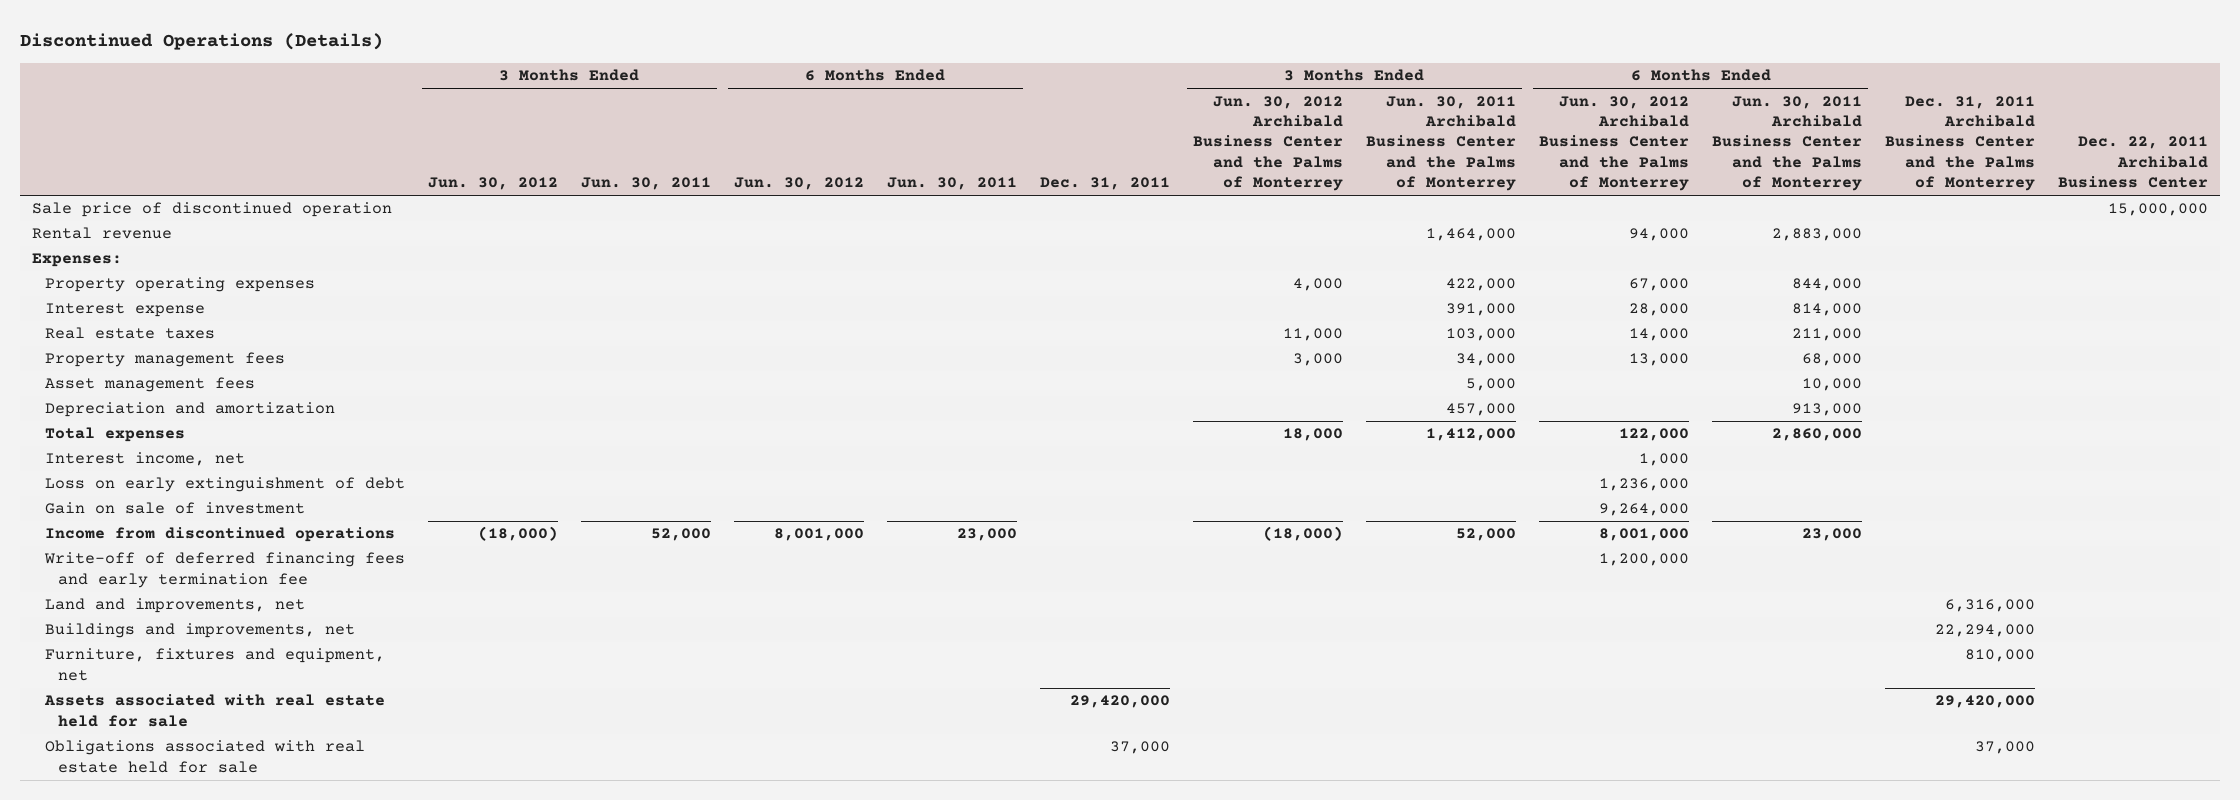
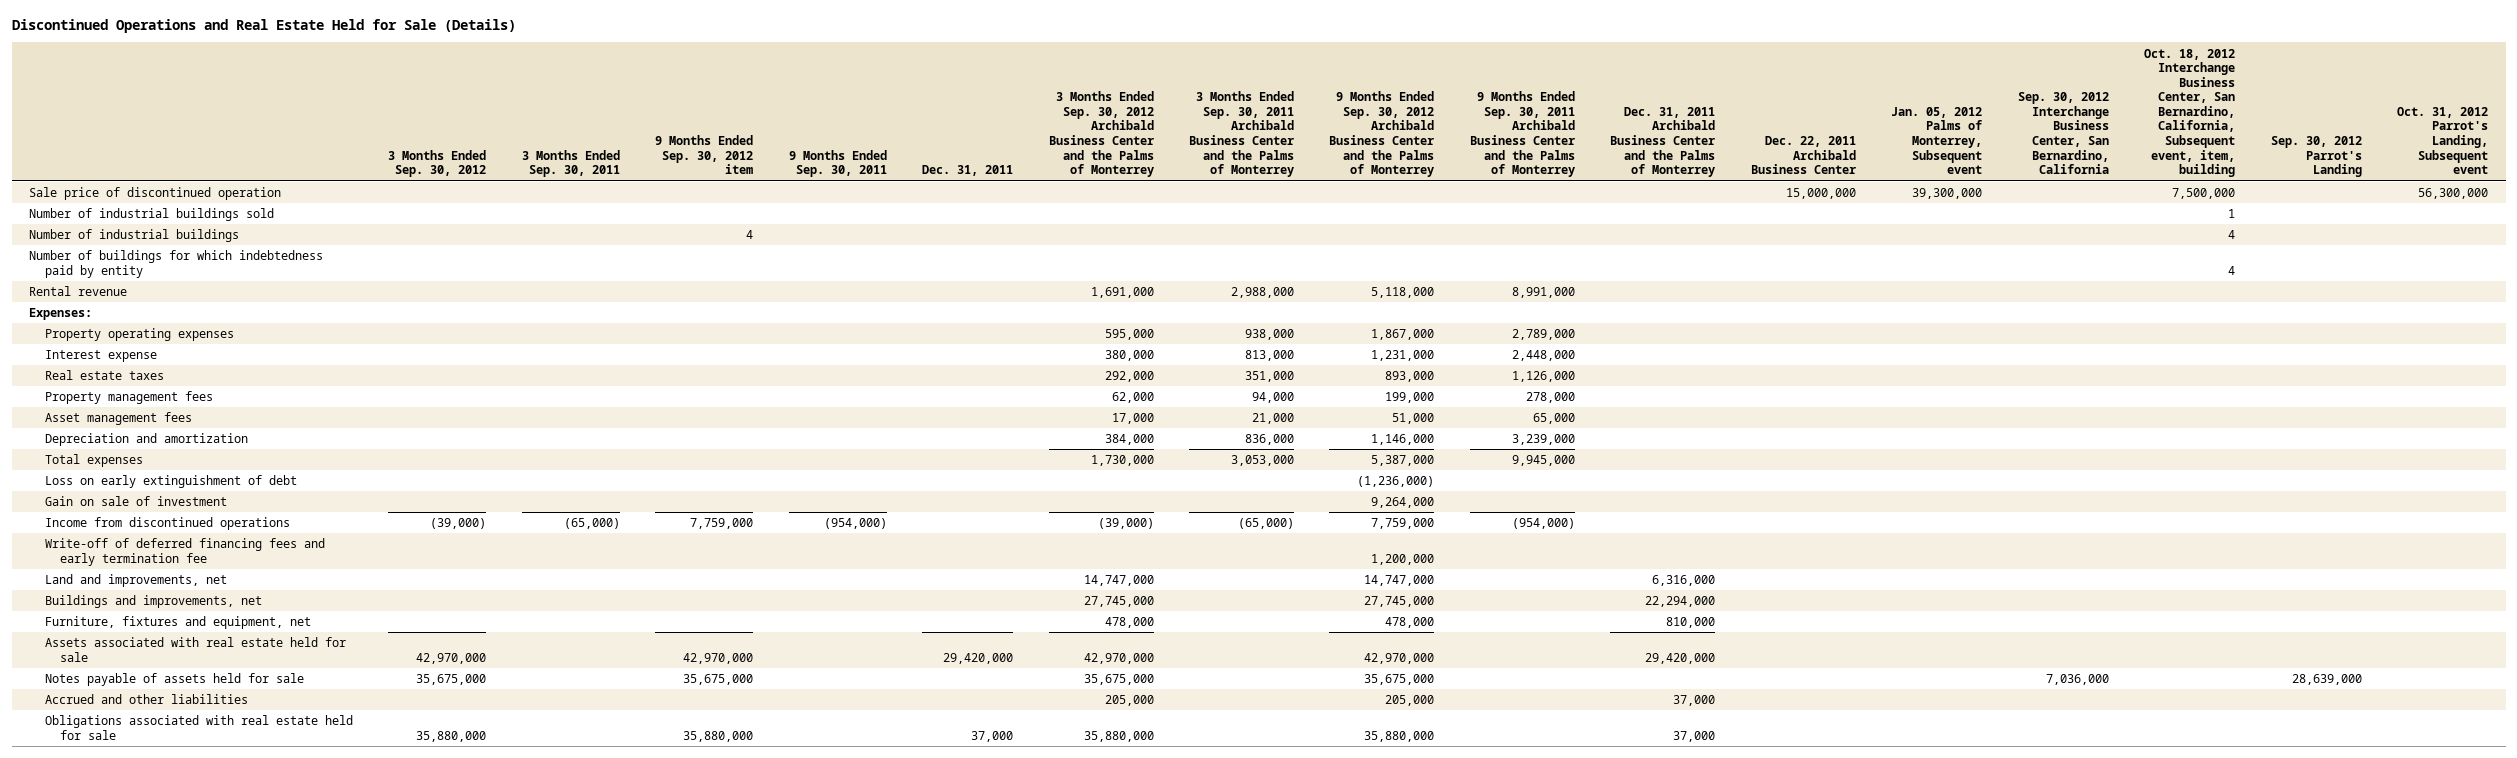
- Discontinued Operations (Details)
+ Discontinued Operations and Real Estate Held for Sale (Details)
- | 3 Months Ended Jun. 30, 2012 | 3 Months Ended Jun. 30, 2011 | 6 Months Ended Jun. 30, 2012 | 6 Months Ended Jun. 30, 2011 | Dec. 31, 2011 | 3 Months Ended Jun. 30, 2012 Archibald Business Center and the Palms of Monterrey | 3 Months Ended Jun. 30, 2011 Archibald Business Center and the Palms of Monterrey | 6 Months Ended Jun. 30, 2012 Archibald Business Center and the Palms of Monterrey | 6 Months Ended Jun. 30, 2011 Archibald Business Center and the Palms of Monterrey | Dec. 31, 2011 Archibald Business Center and the Palms of Monterrey | Dec. 22, 2011 Archibald Business Center
+ | 3 Months Ended Sep. 30, 2012 | 3 Months Ended Sep. 30, 2011 | 9 Months Ended Sep. 30, 2012 item | 9 Months Ended Sep. 30, 2011 | Dec. 31, 2011 | 3 Months Ended Sep. 30, 2012 Archibald Business Center and the Palms of Monterrey | 3 Months Ended Sep. 30, 2011 Archibald Business Center and the Palms of Monterrey | 9 Months Ended Sep. 30, 2012 Archibald Business Center and the Palms of Monterrey | 9 Months Ended Sep. 30, 2011 Archibald Business Center and the Palms of Monterrey | Dec. 31, 2011 Archibald Business Center and the Palms of Monterrey | Dec. 22, 2011 Archibald Business Center | Jan. 05, 2012 Palms of Monterrey, Subsequent event | Sep. 30, 2012 Interchange Business Center, San Bernardino, California | Oct. 18, 2012 Interchange Business Center, San Bernardino, California, Subsequent event, item, building | Sep. 30, 2012 Parrot's Landing | Oct. 31, 2012 Parrot's Landing, Subsequent event
+ Number of industrial buildings sold | | | | | | | | | | | | | | 1 | |
+ Number of industrial buildings | | | 4 | | | | | | | | | | | 4 | |
+ Number of buildings for which indebtedness paid by entity | | | | | | | | | | | | | | 4 | |
- Interest income, net | | | | | | | | 1,000 | | |
+ Notes payable of assets held for sale | 35,675,000 | | 35,675,000 | | | 35,675,000 | | 35,675,000 | | | | | 7,036,000 | | 28,639,000 |
+ Accrued and other liabilities | | | | | | 205,000 | | 205,000 | | 37,000 | | | | | |

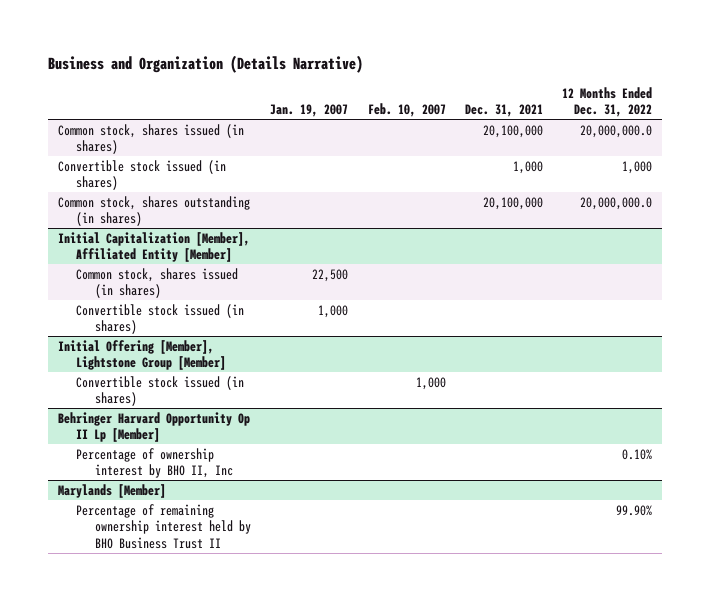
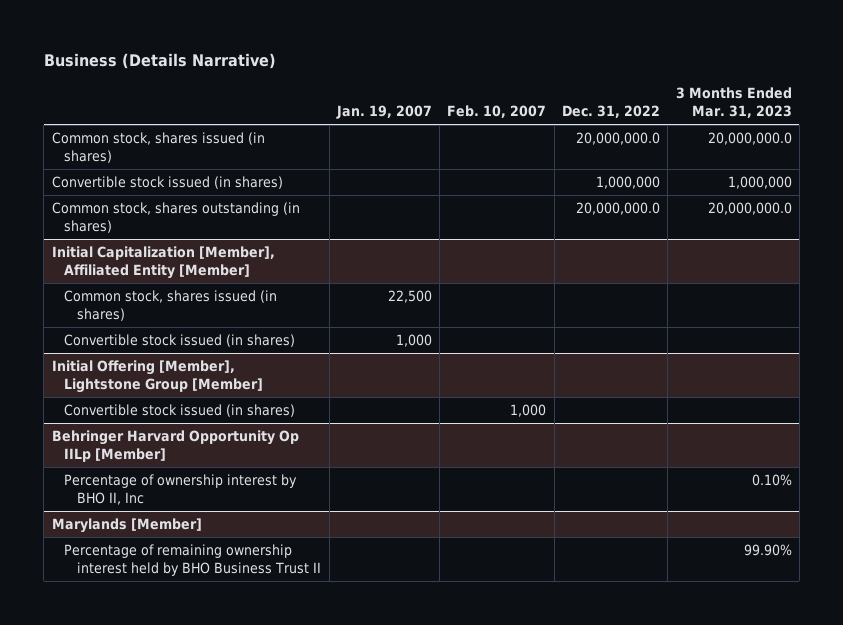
- Business and Organization (Details Narrative)
+ Business (Details Narrative)
- | Jan. 19, 2007 | Feb. 10, 2007 | Dec. 31, 2021 | 12 Months Ended Dec. 31, 2022
+ | Jan. 19, 2007 | Feb. 10, 2007 | Dec. 31, 2022 | 3 Months Ended Mar. 31, 2023
- Behringer Harvard Opportunity Op II Lp [Member]
+ Behringer Harvard Opportunity Op IILp [Member]

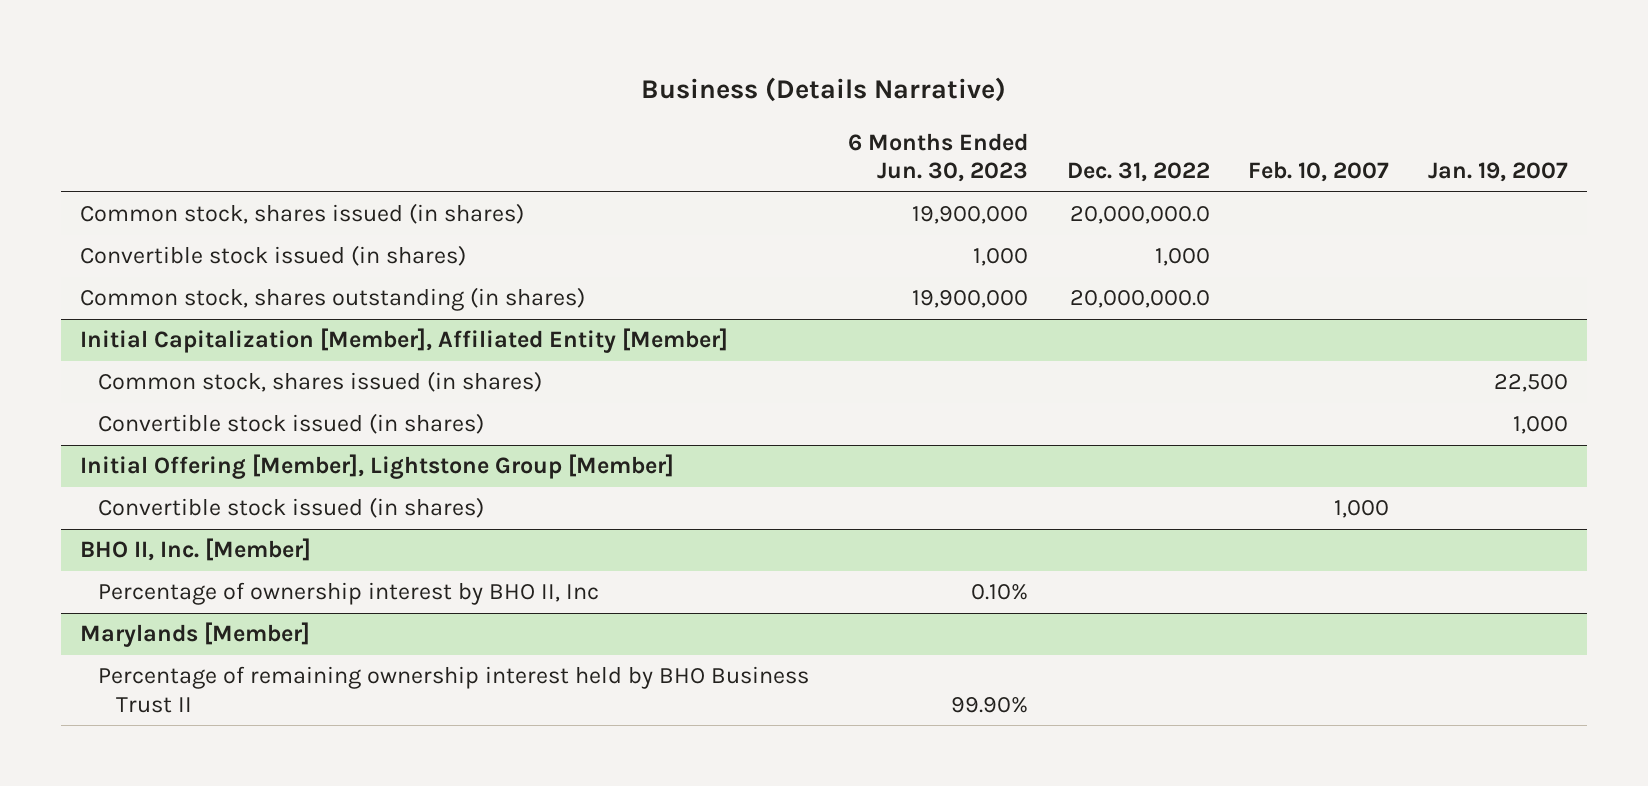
- | Jan. 19, 2007 | Feb. 10, 2007 | Dec. 31, 2022 | 3 Months Ended Mar. 31, 2023
+ | 6 Months Ended Jun. 30, 2023 | Dec. 31, 2022 | Feb. 10, 2007 | Jan. 19, 2007
- Convertible stock issued (in shares) | | | 1,000,000 | 1,000,000
+ Convertible stock issued (in shares) | 1,000 | 1,000 | |
- Behringer Harvard Opportunity Op IILp [Member]
+ BHO II, Inc. [Member]

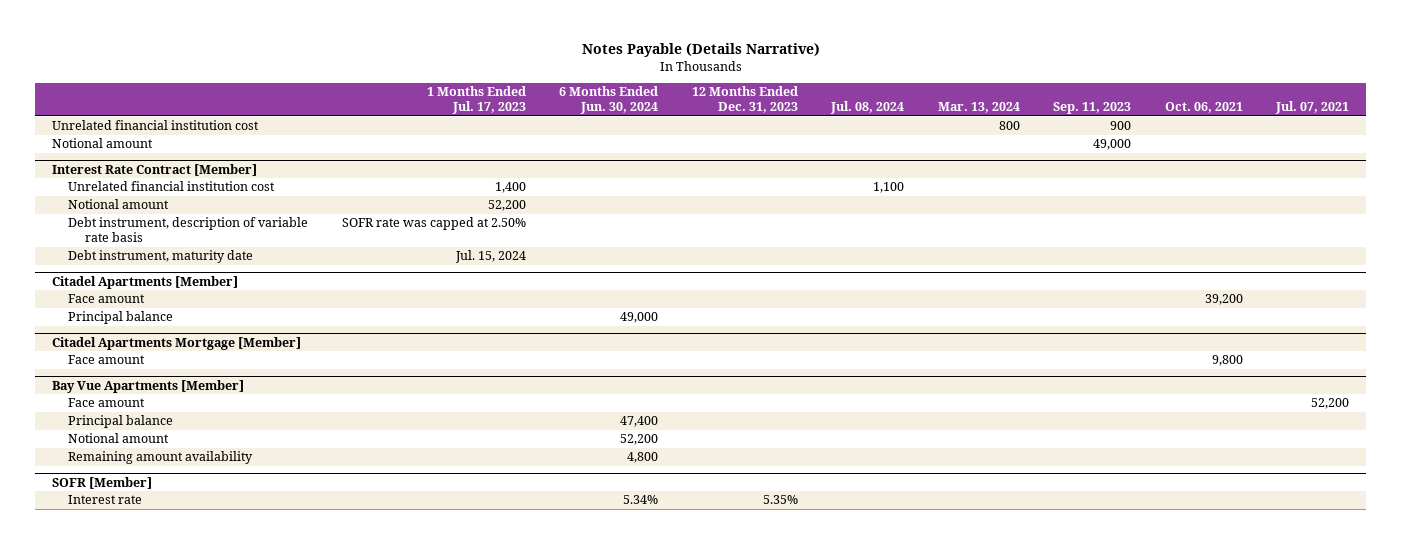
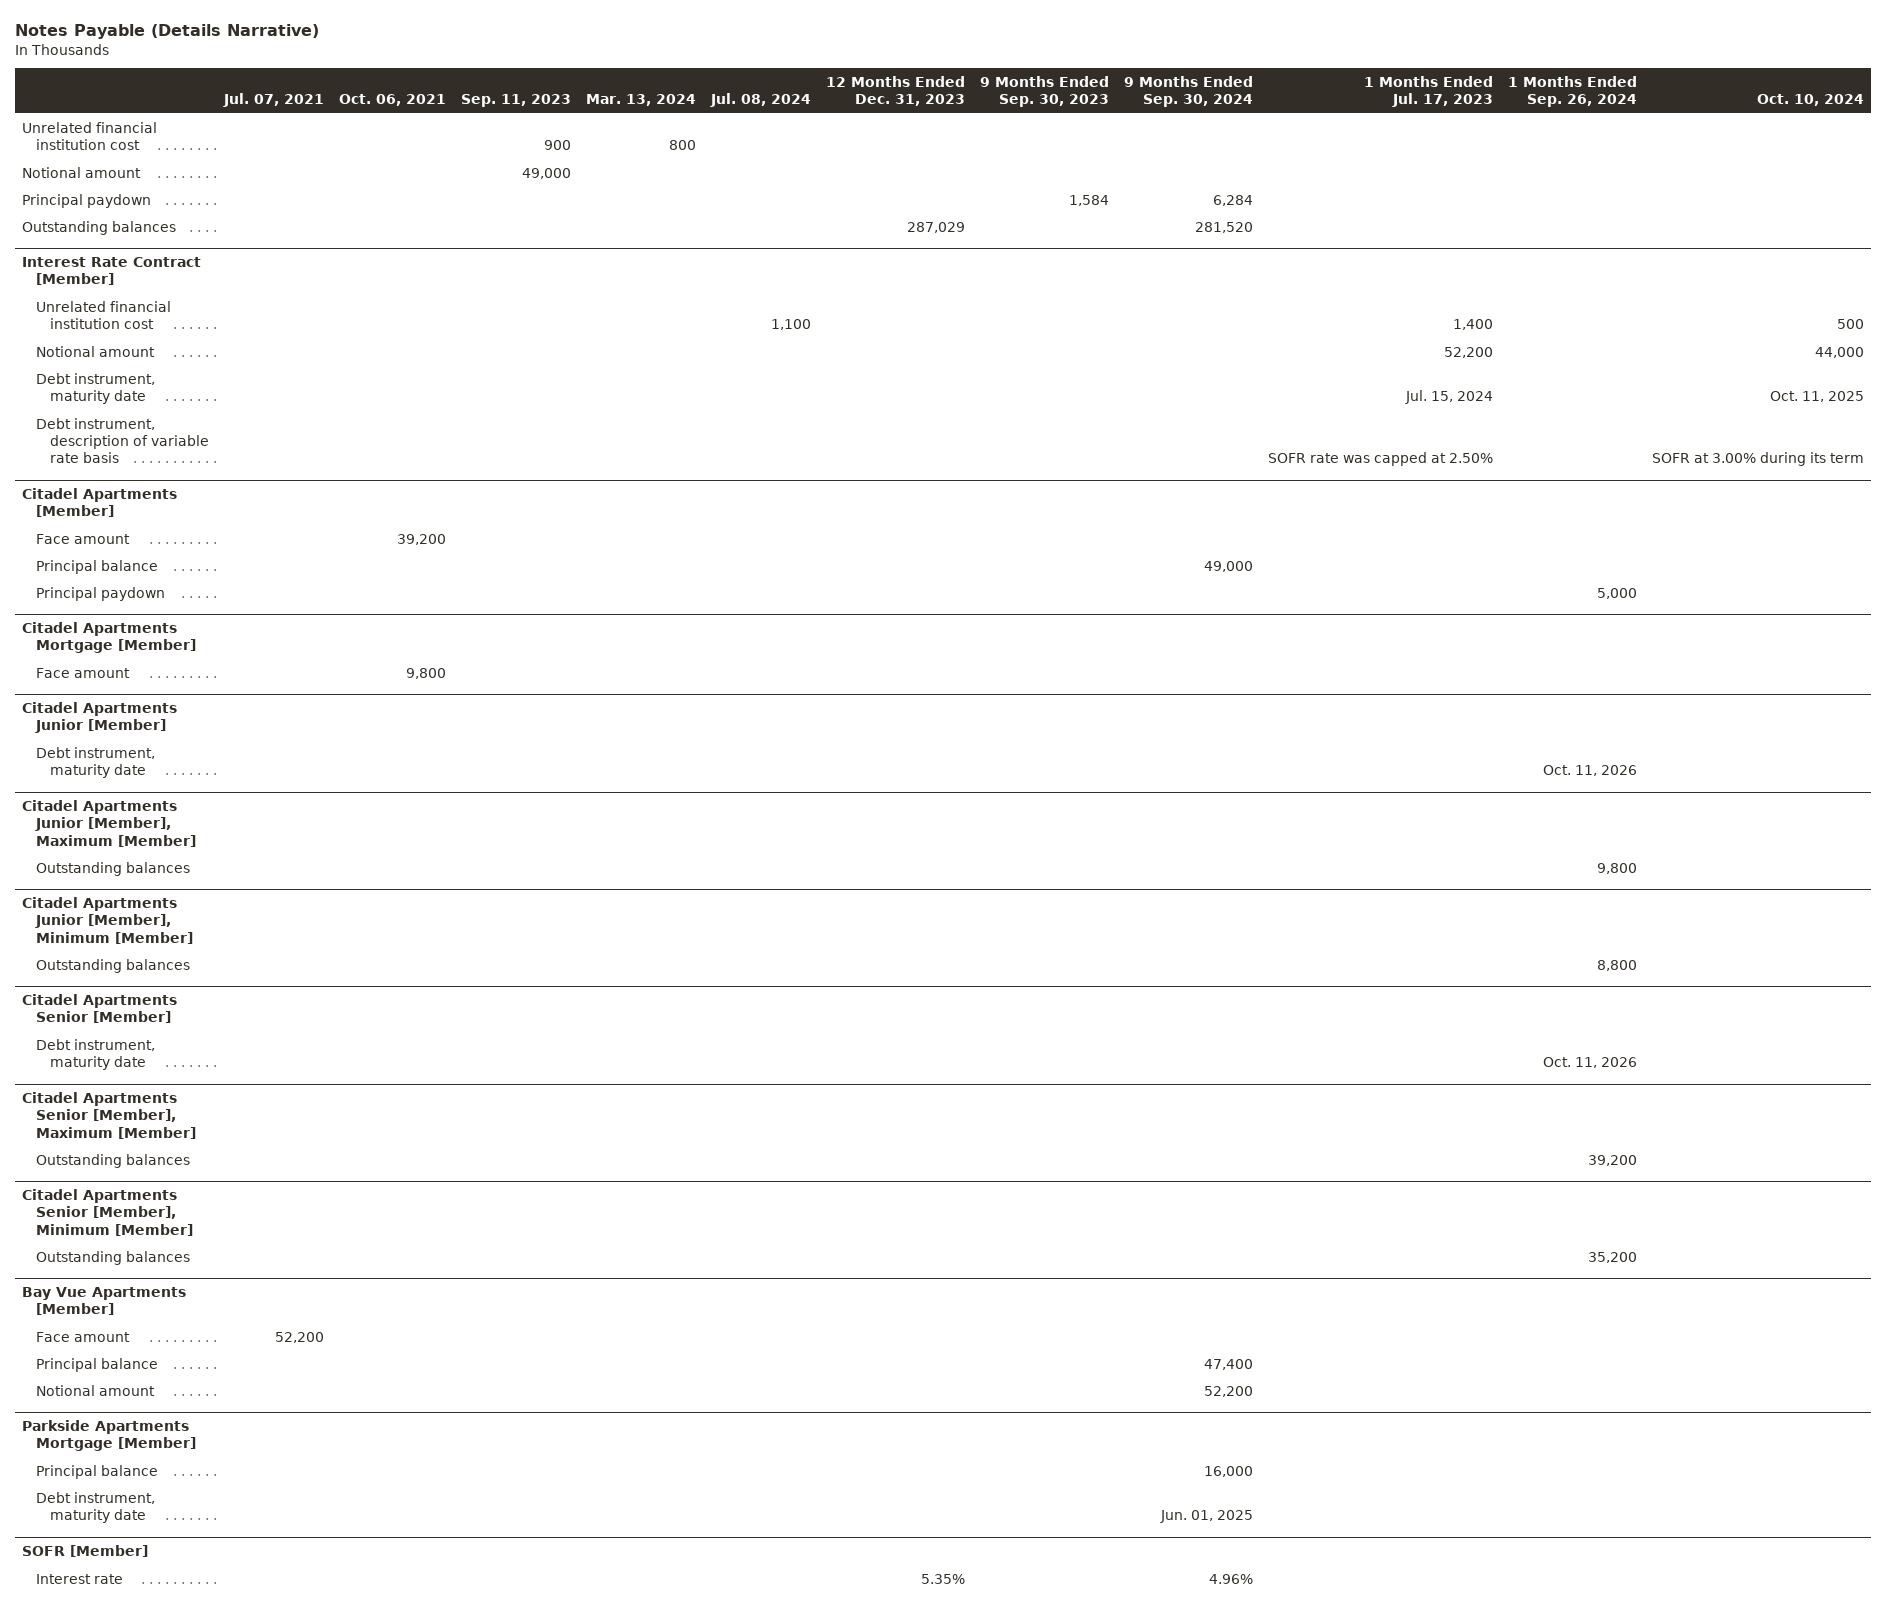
- | 1 Months Ended Jul. 17, 2023 | 6 Months Ended Jun. 30, 2024 | 12 Months Ended Dec. 31, 2023 | Jul. 08, 2024 | Mar. 13, 2024 | Sep. 11, 2023 | Oct. 06, 2021 | Jul. 07, 2021
+ | Jul. 07, 2021 | Oct. 06, 2021 | Sep. 11, 2023 | Mar. 13, 2024 | Jul. 08, 2024 | 12 Months Ended Dec. 31, 2023 | 9 Months Ended Sep. 30, 2023 | 9 Months Ended Sep. 30, 2024 | 1 Months Ended Jul. 17, 2023 | 1 Months Ended Sep. 26, 2024 | Oct. 10, 2024
+ Principal paydown | | | | | | | 1,584 | 6,284 | | |
+ Outstanding balances | | | | | | 287,029 | | 281,520 | | |
@ Interest Rate Contract [Member]
moved down: Debt instrument, description of variable rate basis | | | | | | | | | SOFR rate was capped at 2.50% | | SOFR at 3.00% during its term
@ Citadel Apartments [Member]
+ Principal paydown | | | | | | | | | | 5,000 |
+ Citadel Apartments Junior [Member]
+ Debt instrument, maturity date | | | | | | | | | | Oct. 11, 2026 |
+ Citadel Apartments Junior [Member], Maximum [Member]
+ Outstanding balances | | | | | | | | | | 9,800 |
+ Citadel Apartments Junior [Member], Minimum [Member]
+ Outstanding balances | | | | | | | | | | 8,800 |
+ Citadel Apartments Senior [Member]
+ Debt instrument, maturity date | | | | | | | | | | Oct. 11, 2026 |
+ Citadel Apartments Senior [Member], Maximum [Member]
+ Outstanding balances | | | | | | | | | | 39,200 |
+ Citadel Apartments Senior [Member], Minimum [Member]
+ Outstanding balances | | | | | | | | | | 35,200 |
@ Bay Vue Apartments [Member]
- Remaining amount availability | | 4,800 | | | | | |
+ Parkside Apartments Mortgage [Member]
+ Principal balance | | | | | | | | 16,000 | | |
+ Debt instrument, maturity date | | | | | | | | Jun. 01, 2025 | | |

